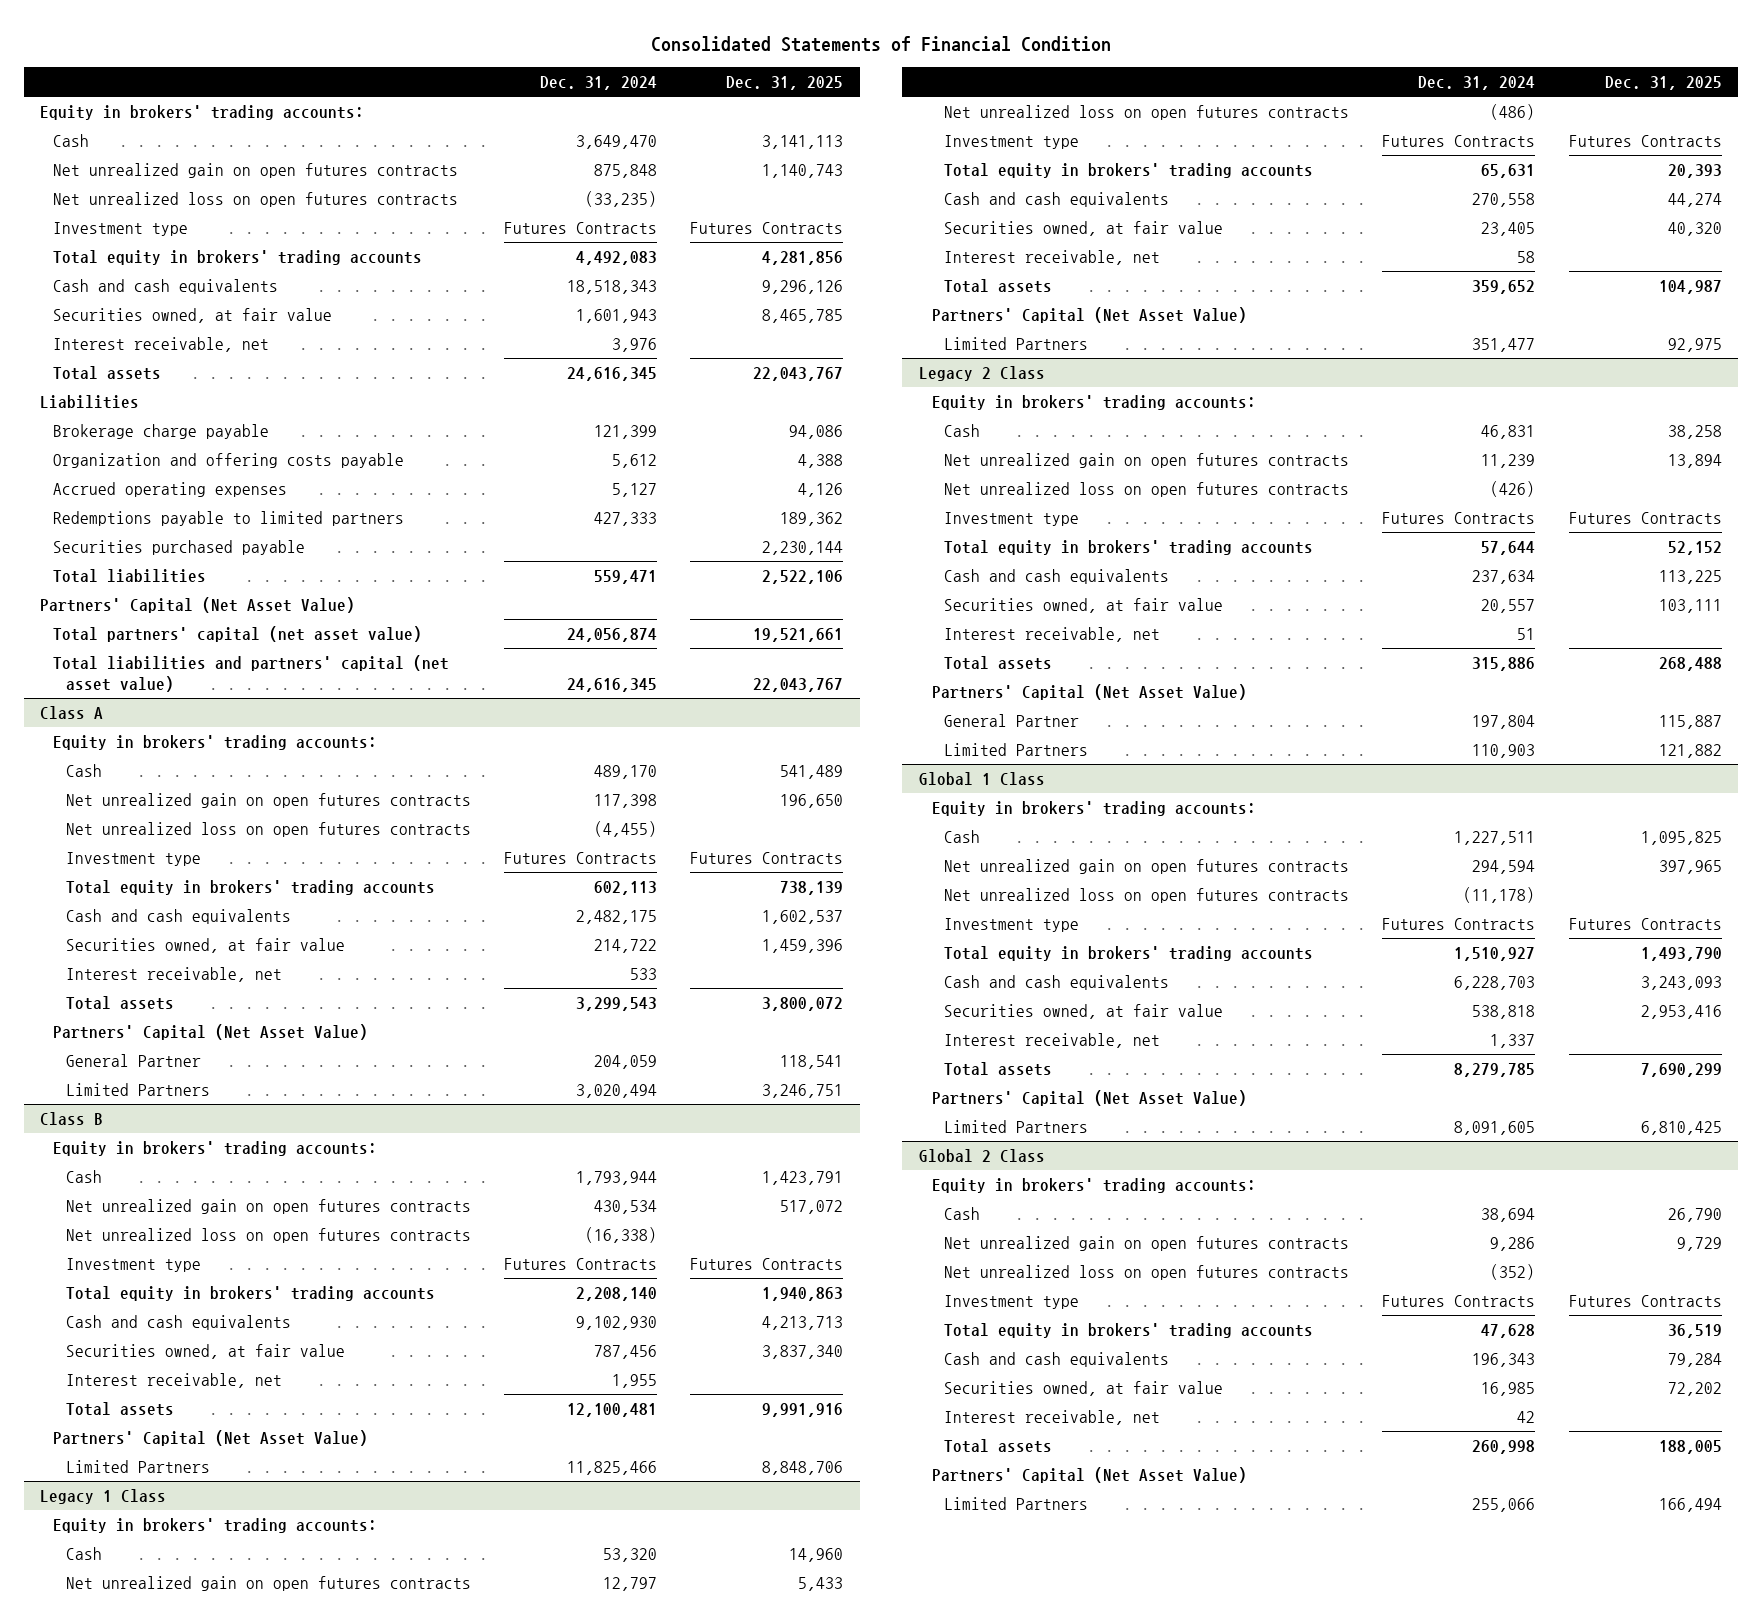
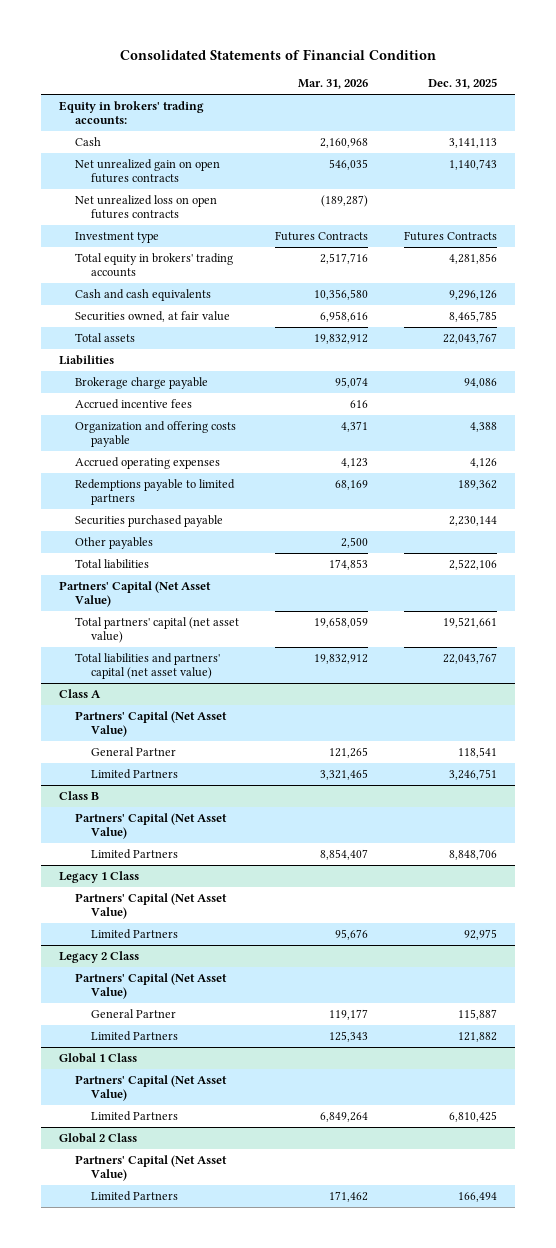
- | Dec. 31, 2024 | Dec. 31, 2025
+ | Mar. 31, 2026 | Dec. 31, 2025
- Interest receivable, net | 3,976 |
+ Accrued incentive fees | 616 |
+ Other payables | 2,500 |
@ Class A
- Equity in brokers' trading accounts:
- Cash | 489,170 | 541,489
- Net unrealized gain on open futures contracts | 117,398 | 196,650
- Net unrealized loss on open futures contracts | (4,455) |
- Investment type | Futures Contracts | Futures Contracts
- Total equity in brokers' trading accounts | 602,113 | 738,139
- Cash and cash equivalents | 2,482,175 | 1,602,537
- Securities owned, at fair value | 214,722 | 1,459,396
- Interest receivable, net | 533 |
- Total assets | 3,299,543 | 3,800,072
@ Class B
- Equity in brokers' trading accounts:
- Cash | 1,793,944 | 1,423,791
- Net unrealized gain on open futures contracts | 430,534 | 517,072
- Net unrealized loss on open futures contracts | (16,338) |
- Investment type | Futures Contracts | Futures Contracts
- Total equity in brokers' trading accounts | 2,208,140 | 1,940,863
- Cash and cash equivalents | 9,102,930 | 4,213,713
- Securities owned, at fair value | 787,456 | 3,837,340
- Interest receivable, net | 1,955 |
- Total assets | 12,100,481 | 9,991,916
@ Legacy 1 Class
- Equity in brokers' trading accounts:
- Cash | 53,320 | 14,960
- Net unrealized gain on open futures contracts | 12,797 | 5,433
- Net unrealized loss on open futures contracts | (486) |
- Investment type | Futures Contracts | Futures Contracts
- Total equity in brokers' trading accounts | 65,631 | 20,393
- Cash and cash equivalents | 270,558 | 44,274
- Securities owned, at fair value | 23,405 | 40,320
- Interest receivable, net | 58 |
- Total assets | 359,652 | 104,987
@ Legacy 2 Class
- Equity in brokers' trading accounts:
- Cash | 46,831 | 38,258
- Net unrealized gain on open futures contracts | 11,239 | 13,894
- Net unrealized loss on open futures contracts | (426) |
- Investment type | Futures Contracts | Futures Contracts
- Total equity in brokers' trading accounts | 57,644 | 52,152
- Cash and cash equivalents | 237,634 | 113,225
- Securities owned, at fair value | 20,557 | 103,111
- Interest receivable, net | 51 |
- Total assets | 315,886 | 268,488
@ Global 1 Class
- Equity in brokers' trading accounts:
- Cash | 1,227,511 | 1,095,825
- Net unrealized gain on open futures contracts | 294,594 | 397,965
- Net unrealized loss on open futures contracts | (11,178) |
- Investment type | Futures Contracts | Futures Contracts
- Total equity in brokers' trading accounts | 1,510,927 | 1,493,790
- Cash and cash equivalents | 6,228,703 | 3,243,093
- Securities owned, at fair value | 538,818 | 2,953,416
- Interest receivable, net | 1,337 |
- Total assets | 8,279,785 | 7,690,299
@ Global 2 Class
- Equity in brokers' trading accounts:
- Cash | 38,694 | 26,790
- Net unrealized gain on open futures contracts | 9,286 | 9,729
- Net unrealized loss on open futures contracts | (352) |
- Investment type | Futures Contracts | Futures Contracts
- Total equity in brokers' trading accounts | 47,628 | 36,519
- Cash and cash equivalents | 196,343 | 79,284
- Securities owned, at fair value | 16,985 | 72,202
- Interest receivable, net | 42 |
- Total assets | 260,998 | 188,005

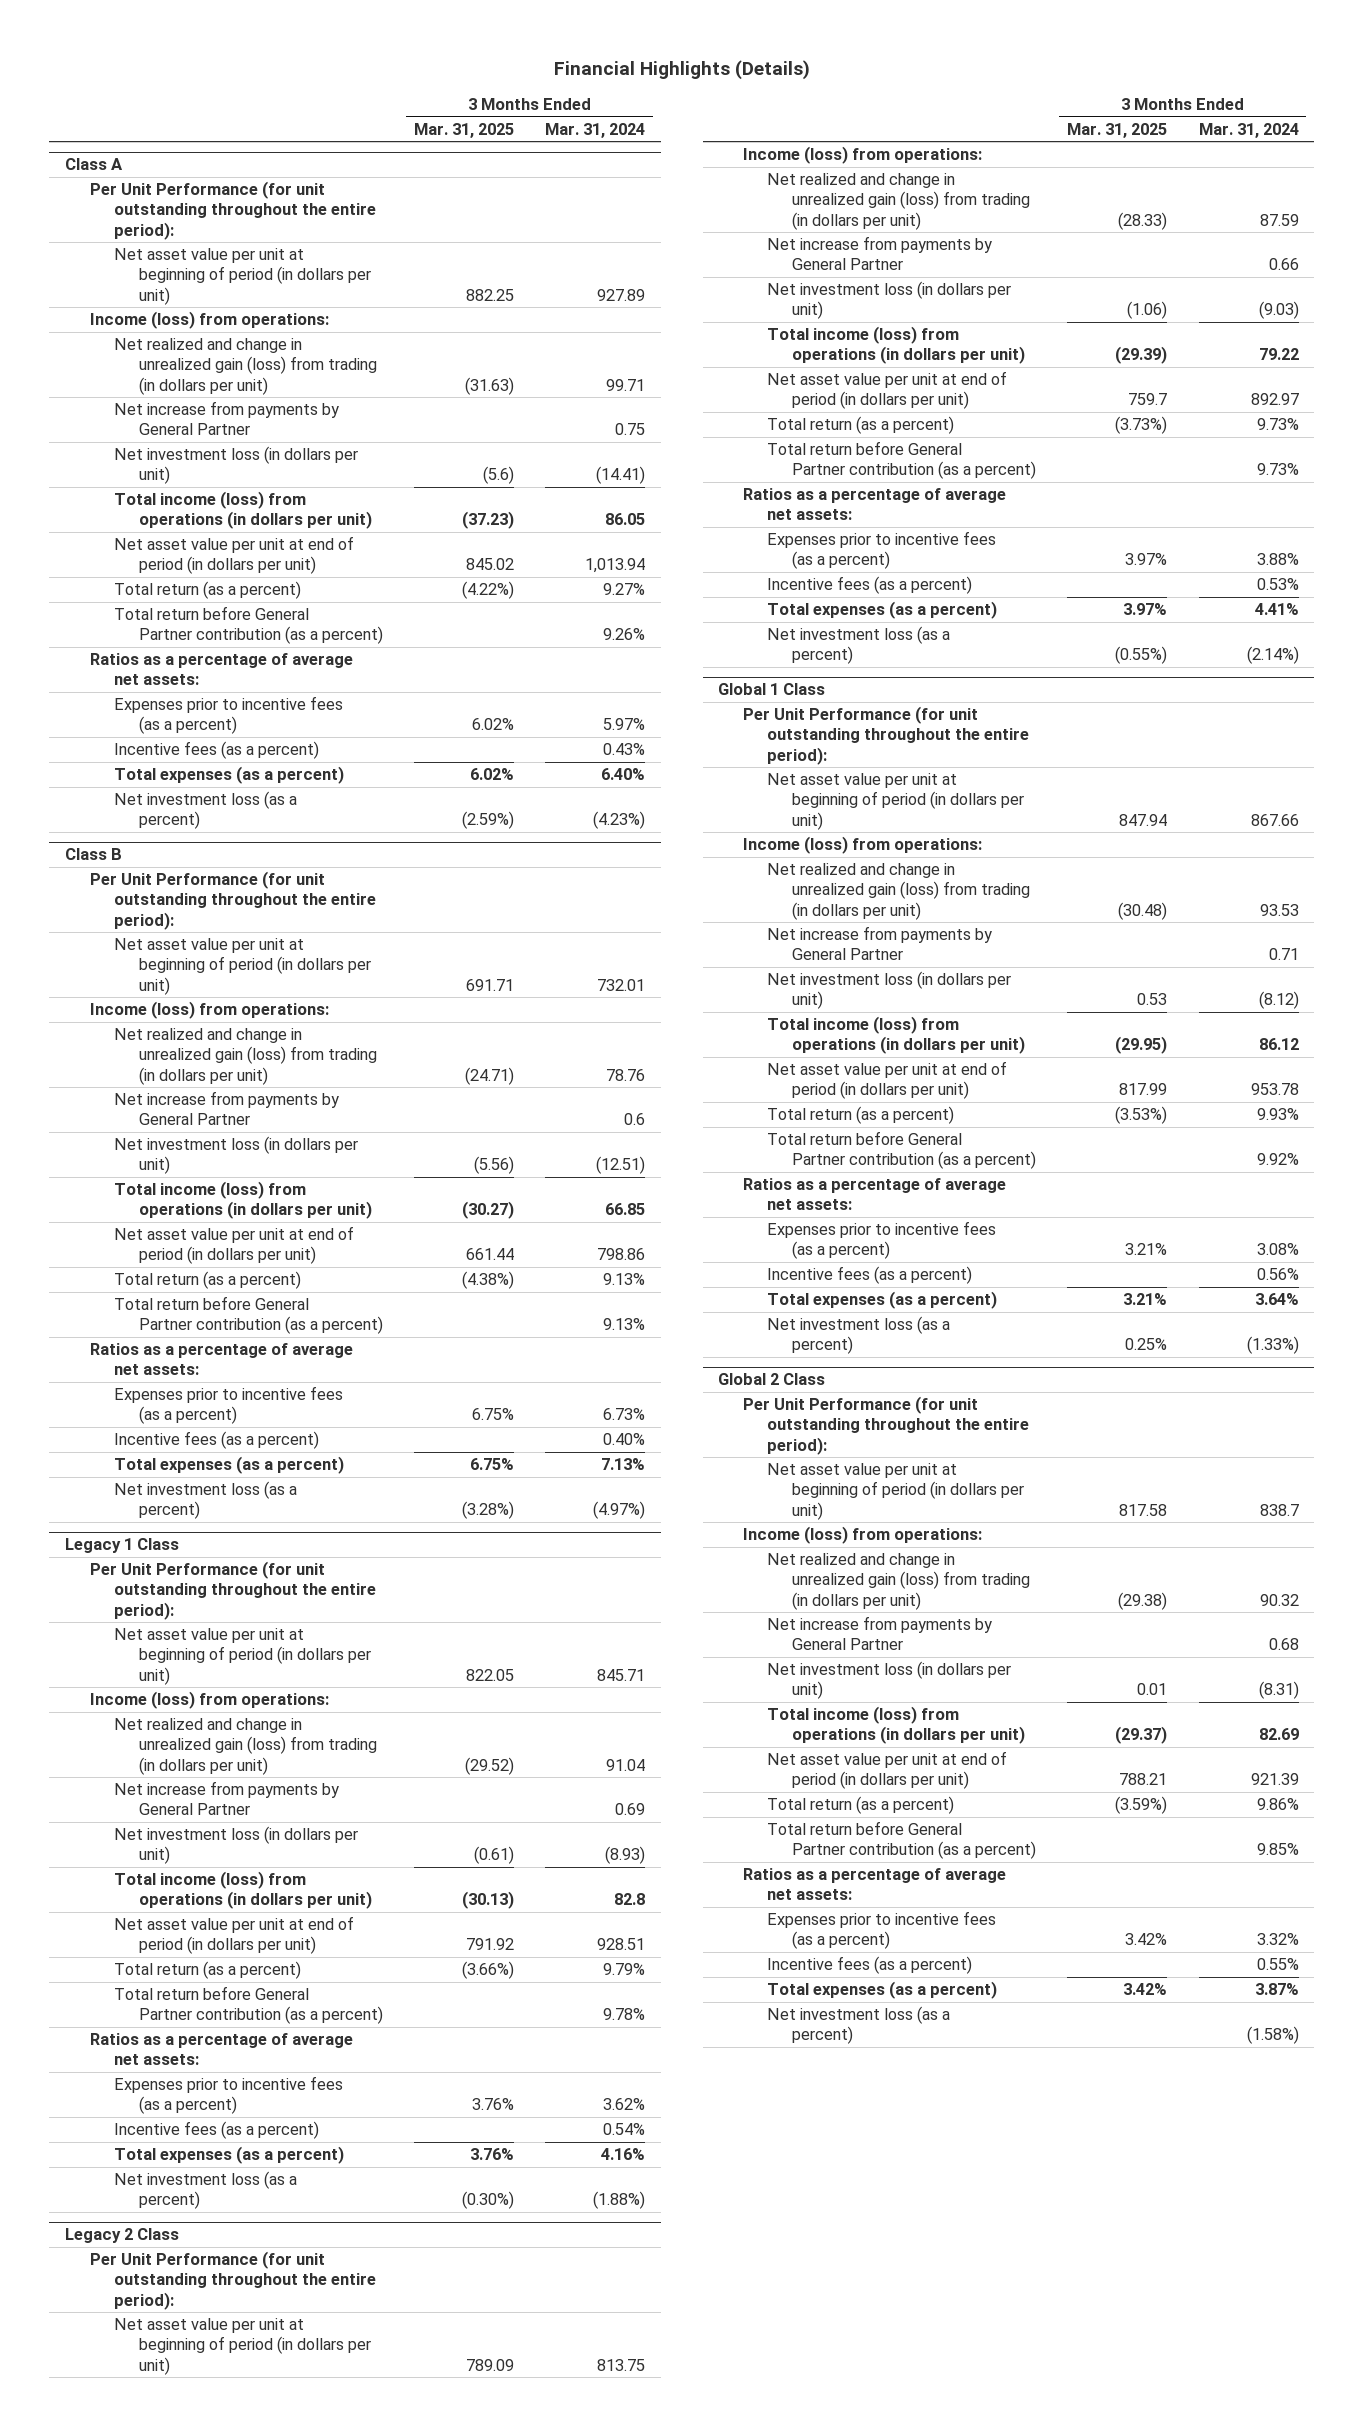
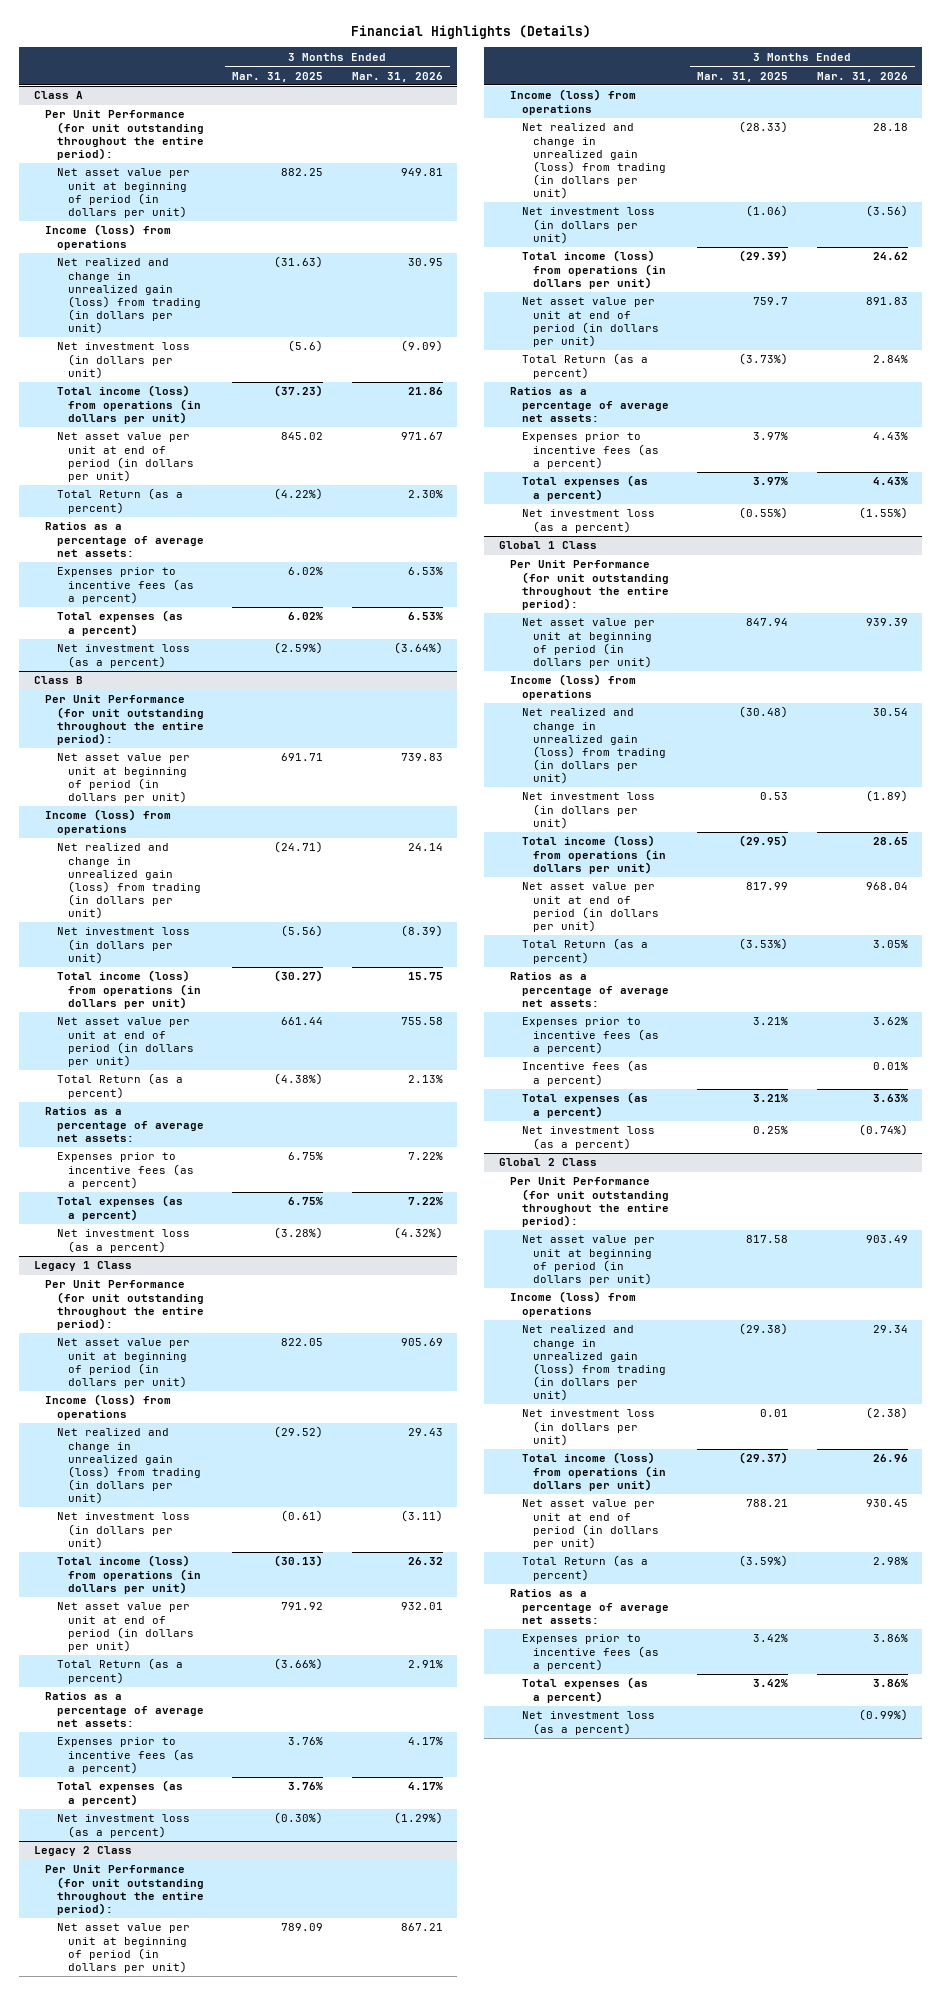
- | 3 Months Ended Mar. 31, 2025 | 3 Months Ended Mar. 31, 2024
+ | 3 Months Ended Mar. 31, 2025 | 3 Months Ended Mar. 31, 2026
@ Class A
- Income (loss) from operations:
+ Income (loss) from operations
- Net increase from payments by General Partner | | 0.75
- Total return (as a percent) | (4.22%) | 9.27%
- Total return before General Partner contribution (as a percent) | | 9.26%
+ Total Return (as a percent) | (4.22%) | 2.30%
- Incentive fees (as a percent) | | 0.43%
@ Class B
- Income (loss) from operations:
+ Income (loss) from operations
- Net increase from payments by General Partner | | 0.6
- Total return (as a percent) | (4.38%) | 9.13%
- Total return before General Partner contribution (as a percent) | | 9.13%
+ Total Return (as a percent) | (4.38%) | 2.13%
- Incentive fees (as a percent) | | 0.40%
@ Legacy 1 Class
- Income (loss) from operations:
+ Income (loss) from operations
- Net increase from payments by General Partner | | 0.69
- Total return (as a percent) | (3.66%) | 9.79%
- Total return before General Partner contribution (as a percent) | | 9.78%
+ Total Return (as a percent) | (3.66%) | 2.91%
- Incentive fees (as a percent) | | 0.54%
@ Legacy 2 Class
- Income (loss) from operations:
+ Income (loss) from operations
- Net increase from payments by General Partner | | 0.66
- Total return (as a percent) | (3.73%) | 9.73%
- Total return before General Partner contribution (as a percent) | | 9.73%
+ Total Return (as a percent) | (3.73%) | 2.84%
- Incentive fees (as a percent) | | 0.53%
@ Global 1 Class
- Income (loss) from operations:
+ Income (loss) from operations
- Net increase from payments by General Partner | | 0.71
- Total return (as a percent) | (3.53%) | 9.93%
- Total return before General Partner contribution (as a percent) | | 9.92%
+ Total Return (as a percent) | (3.53%) | 3.05%
@ Global 2 Class
- Income (loss) from operations:
+ Income (loss) from operations
- Net increase from payments by General Partner | | 0.68
- Total return (as a percent) | (3.59%) | 9.86%
- Total return before General Partner contribution (as a percent) | | 9.85%
+ Total Return (as a percent) | (3.59%) | 2.98%
- Incentive fees (as a percent) | | 0.55%

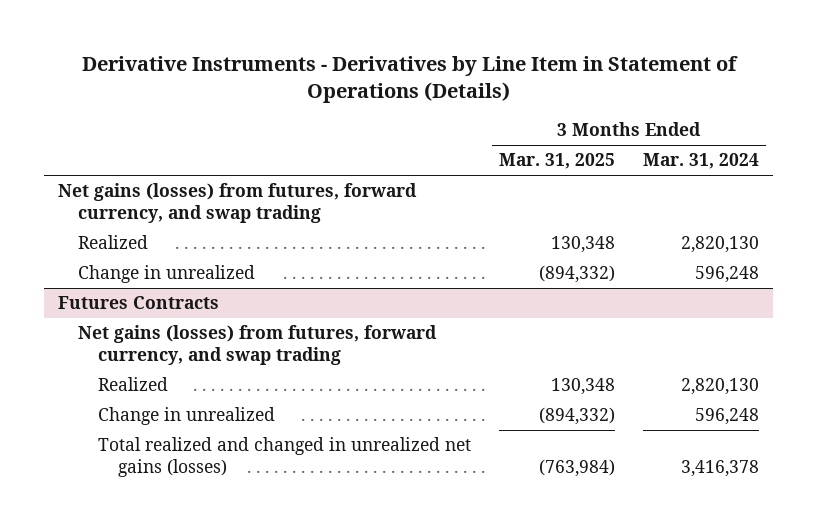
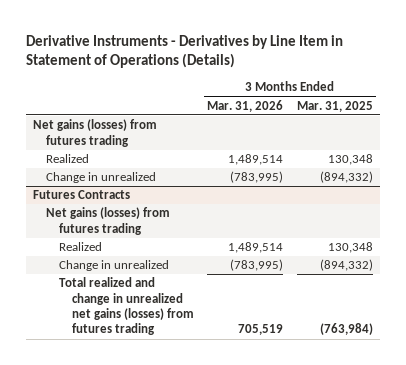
- | 3 Months Ended Mar. 31, 2025 | 3 Months Ended Mar. 31, 2024
+ | 3 Months Ended Mar. 31, 2026 | 3 Months Ended Mar. 31, 2025
- Net gains (losses) from futures, forward currency, and swap trading
+ Net gains (losses) from futures trading
@ Futures Contracts
- Net gains (losses) from futures, forward currency, and swap trading
+ Net gains (losses) from futures trading
- Total realized and changed in unrealized net gains (losses) | (763,984) | 3,416,378
+ Total realized and change in unrealized net gains (losses) from futures trading | 705,519 | (763,984)

